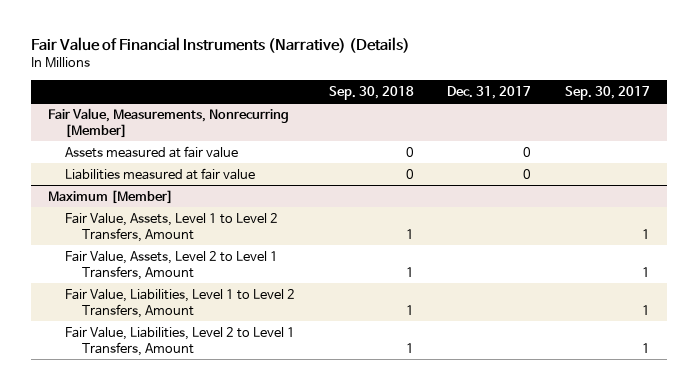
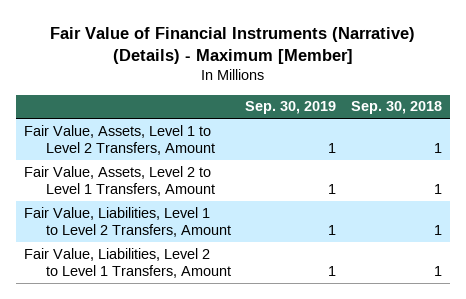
- Fair Value of Financial Instruments (Narrative) (Details)
+ Fair Value of Financial Instruments (Narrative) (Details) - Maximum [Member]
- | Sep. 30, 2018 | Dec. 31, 2017 | Sep. 30, 2017
+ | Sep. 30, 2019 | Sep. 30, 2018
- Fair Value, Measurements, Nonrecurring [Member]
- Assets measured at fair value | 0 | 0 |
- Liabilities measured at fair value | 0 | 0 |
- Maximum [Member]

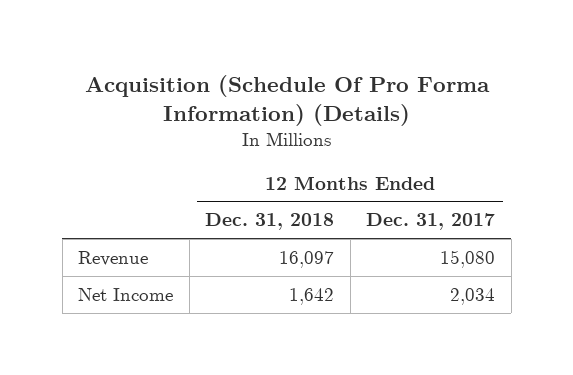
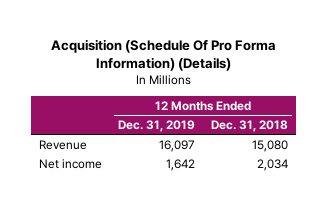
- | 12 Months Ended Dec. 31, 2018 | 12 Months Ended Dec. 31, 2017
+ | 12 Months Ended Dec. 31, 2019 | 12 Months Ended Dec. 31, 2018
- Revenue | 16,097 | 15,080
- Net Income | 1,642 | 2,034
+ Revenue | 16,097 | 15,080
+ Net income | 1,642 | 2,034

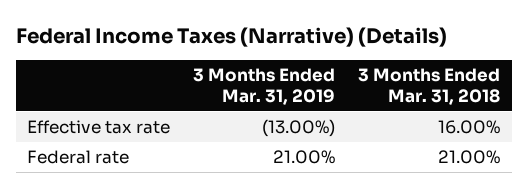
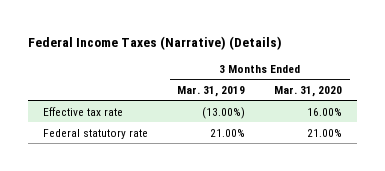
- | 3 Months Ended Mar. 31, 2019 | 3 Months Ended Mar. 31, 2018
+ | 3 Months Ended Mar. 31, 2019 | 3 Months Ended Mar. 31, 2020
- Federal rate | 21.00% | 21.00%
+ Federal statutory rate | 21.00% | 21.00%

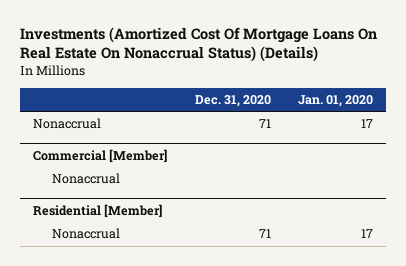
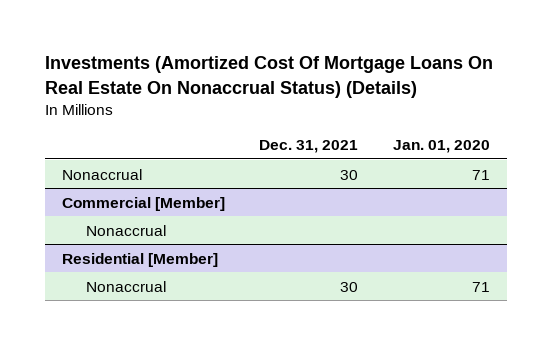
- | Dec. 31, 2020 | Jan. 01, 2020
+ | Dec. 31, 2021 | Jan. 01, 2020
- Nonaccrual | 71 | 17
+ Nonaccrual | 30 | 71
@ Residential [Member]
- Nonaccrual | 71 | 17
+ Nonaccrual | 30 | 71

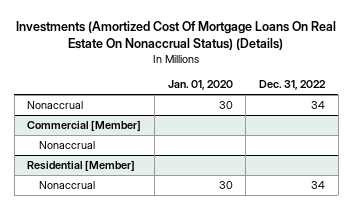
- | Dec. 31, 2021 | Jan. 01, 2020
+ | Jan. 01, 2020 | Dec. 31, 2022
- Nonaccrual | 30 | 71
+ Nonaccrual | 30 | 34
@ Residential [Member]
- Nonaccrual | 30 | 71
+ Nonaccrual | 30 | 34

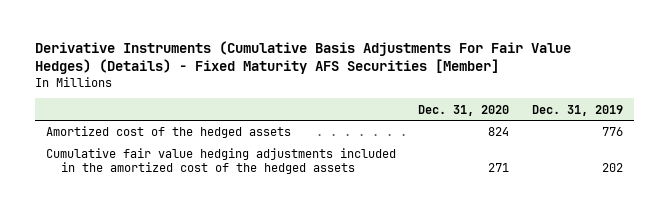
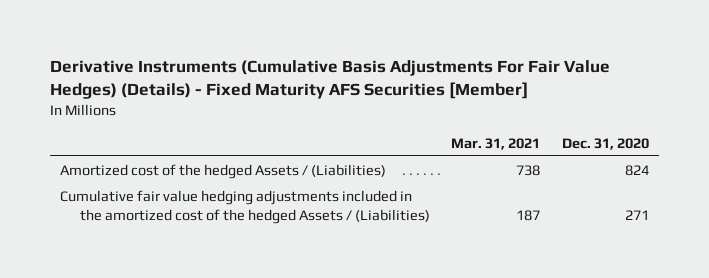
- | Dec. 31, 2020 | Dec. 31, 2019
+ | Mar. 31, 2021 | Dec. 31, 2020
- Amortized cost of the hedged assets | 824 | 776
- Cumulative fair value hedging adjustments included in the amortized cost of the hedged assets | 271 | 202
+ Amortized cost of the hedged Assets / (Liabilities) | 738 | 824
+ Cumulative fair value hedging adjustments included in the amortized cost of the hedged Assets / (Liabilities) | 187 | 271

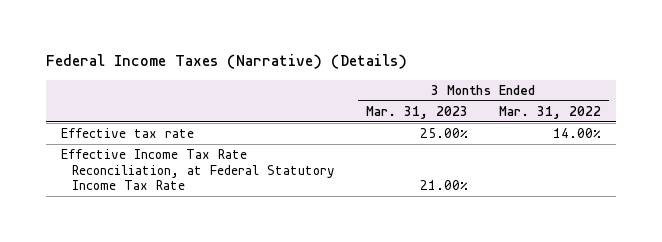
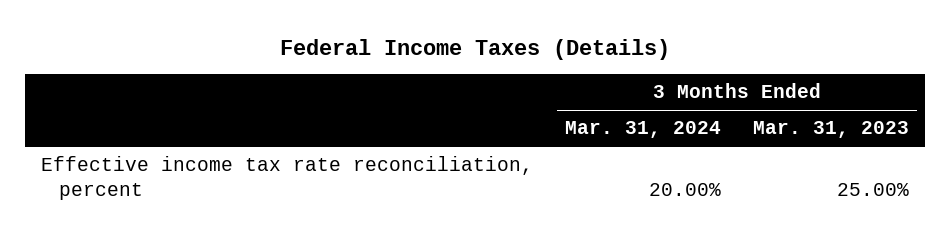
- Federal Income Taxes (Narrative) (Details)
+ Federal Income Taxes (Details)
- | 3 Months Ended Mar. 31, 2023 | 3 Months Ended Mar. 31, 2022
+ | 3 Months Ended Mar. 31, 2024 | 3 Months Ended Mar. 31, 2023
- Effective tax rate | 25.00% | 14.00%
- Effective Income Tax Rate Reconciliation, at Federal Statutory Income Tax Rate | 21.00% |
+ Effective income tax rate reconciliation, percent | 20.00% | 25.00%

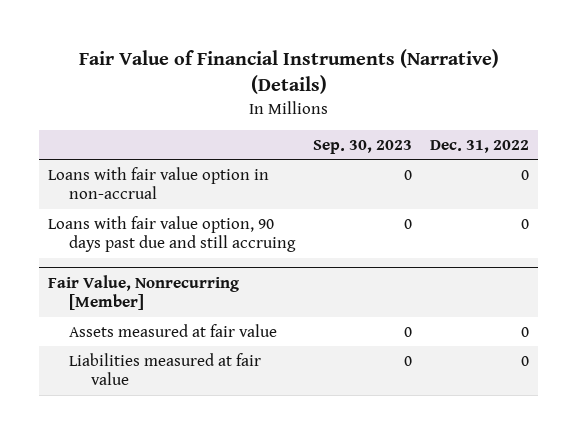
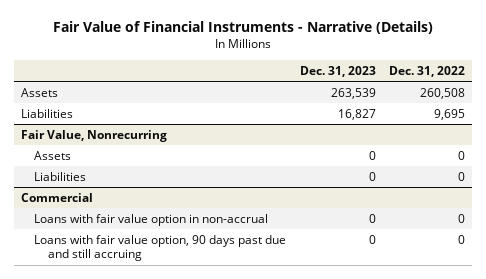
- Fair Value of Financial Instruments (Narrative) (Details)
+ Fair Value of Financial Instruments - Narrative (Details)
- | Sep. 30, 2023 | Dec. 31, 2022
+ | Dec. 31, 2023 | Dec. 31, 2022
+ Assets | 263,539 | 260,508
+ Liabilities | 16,827 | 9,695
+ Fair Value, Nonrecurring
+ Assets | 0 | 0
+ Liabilities | 0 | 0
+ Commercial
- Fair Value, Nonrecurring [Member]
- Assets measured at fair value | 0 | 0
- Liabilities measured at fair value | 0 | 0

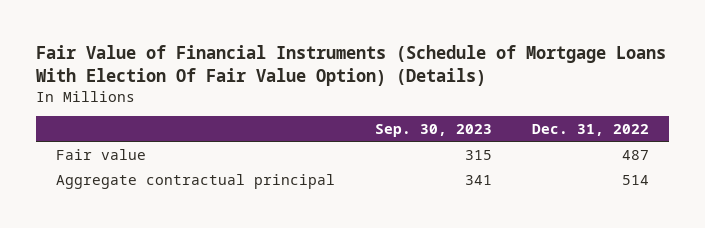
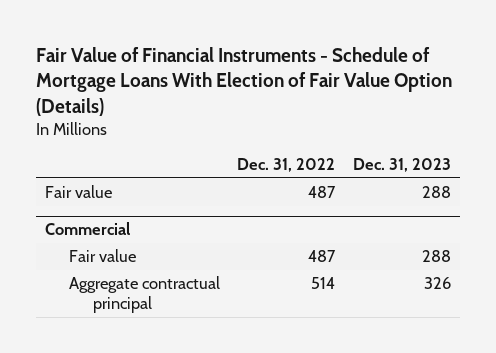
- Fair Value of Financial Instruments (Schedule of Mortgage Loans With Election Of Fair Value Option) (Details)
+ Fair Value of Financial Instruments - Schedule of Mortgage Loans With Election of Fair Value Option (Details)
- | Sep. 30, 2023 | Dec. 31, 2022
+ | Dec. 31, 2022 | Dec. 31, 2023
+ Commercial
+ Fair value | 487 | 288

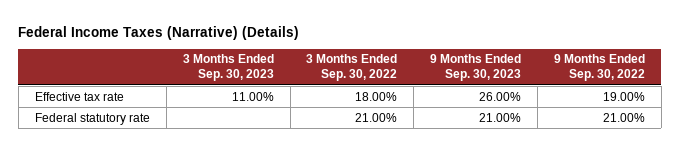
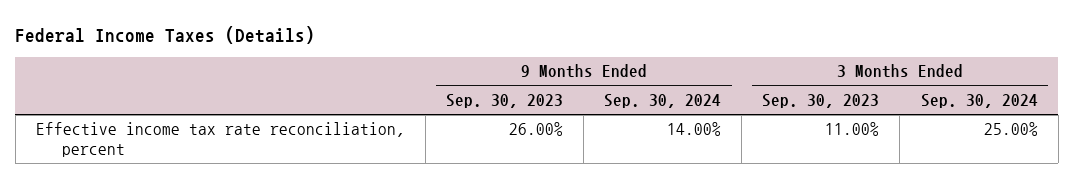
- Federal Income Taxes (Narrative) (Details)
+ Federal Income Taxes (Details)
- | 3 Months Ended Sep. 30, 2023 | 3 Months Ended Sep. 30, 2022 | 9 Months Ended Sep. 30, 2023 | 9 Months Ended Sep. 30, 2022
+ | 9 Months Ended Sep. 30, 2023 | 9 Months Ended Sep. 30, 2024 | 3 Months Ended Sep. 30, 2023 | 3 Months Ended Sep. 30, 2024
- Effective tax rate | 11.00% | 18.00% | 26.00% | 19.00%
- Federal statutory rate | | 21.00% | 21.00% | 21.00%
+ Effective income tax rate reconciliation, percent | 26.00% | 14.00% | 11.00% | 25.00%

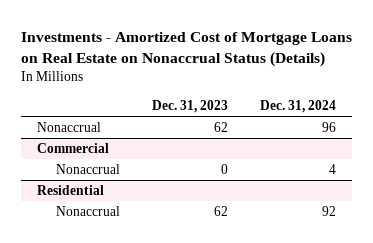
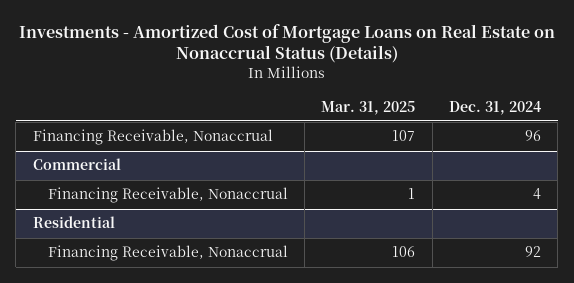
- | Dec. 31, 2023 | Dec. 31, 2024
+ | Mar. 31, 2025 | Dec. 31, 2024
- Nonaccrual | 62 | 96
+ Financing Receivable, Nonaccrual | 107 | 96
@ Commercial
- Nonaccrual | 0 | 4
+ Financing Receivable, Nonaccrual | 1 | 4
@ Residential
- Nonaccrual | 62 | 92
+ Financing Receivable, Nonaccrual | 106 | 92

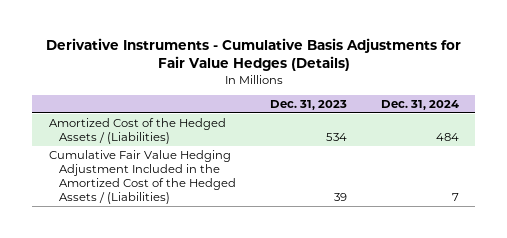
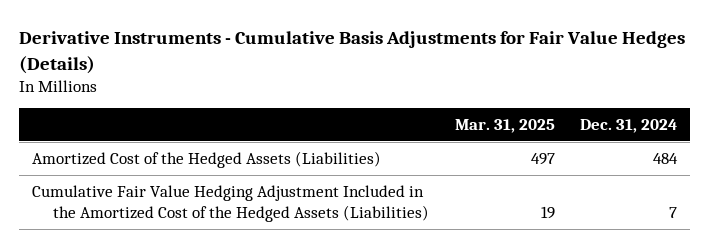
- | Dec. 31, 2023 | Dec. 31, 2024
+ | Mar. 31, 2025 | Dec. 31, 2024
- Amortized Cost of the Hedged Assets / (Liabilities) | 534 | 484
- Cumulative Fair Value Hedging Adjustment Included in the Amortized Cost of the Hedged Assets / (Liabilities) | 39 | 7
+ Amortized Cost of the Hedged Assets (Liabilities) | 497 | 484
+ Cumulative Fair Value Hedging Adjustment Included in the Amortized Cost of the Hedged Assets (Liabilities) | 19 | 7

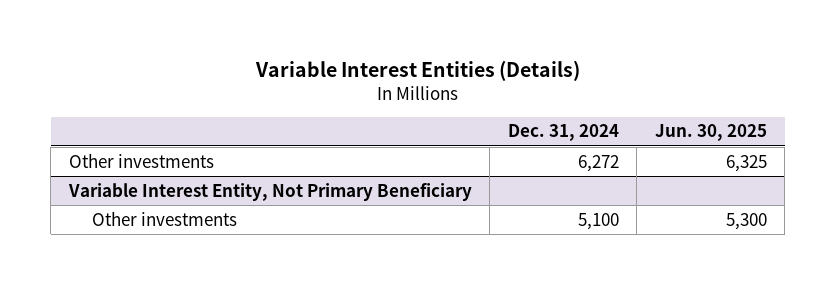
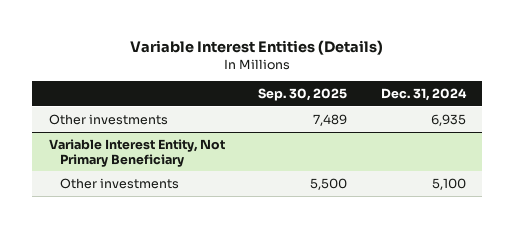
- | Dec. 31, 2024 | Jun. 30, 2025
+ | Sep. 30, 2025 | Dec. 31, 2024
- Other investments | 6,272 | 6,325
+ Other investments | 7,489 | 6,935

